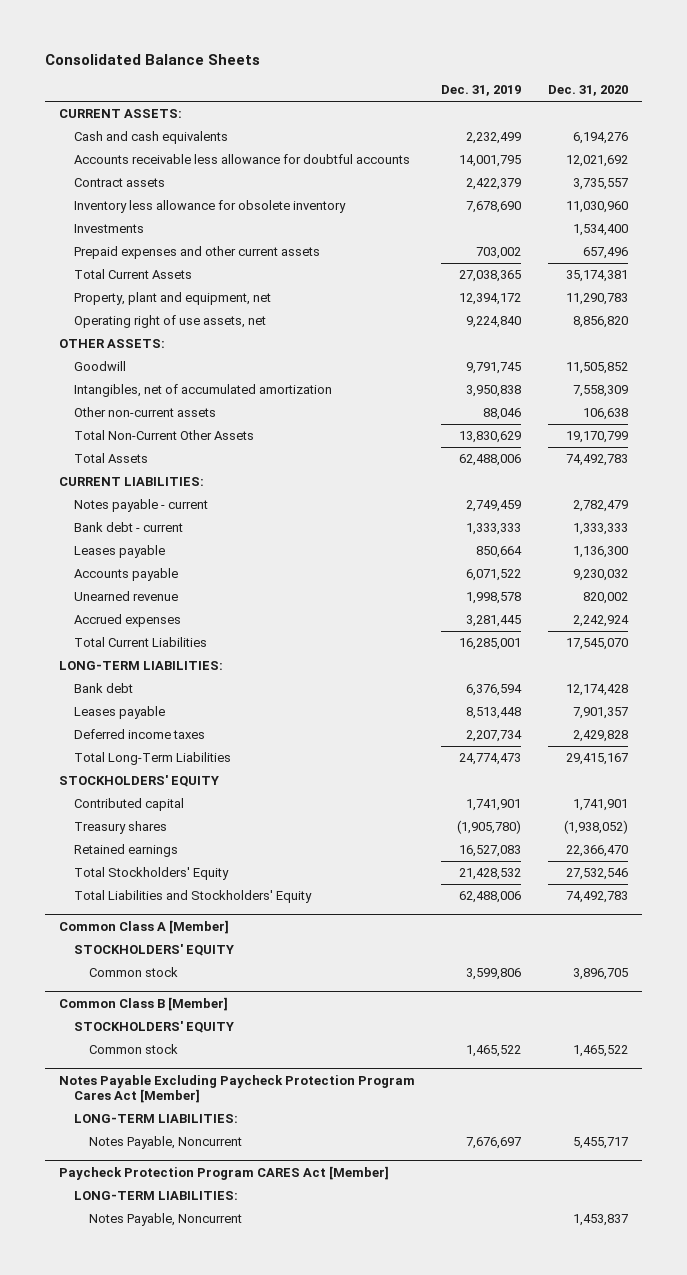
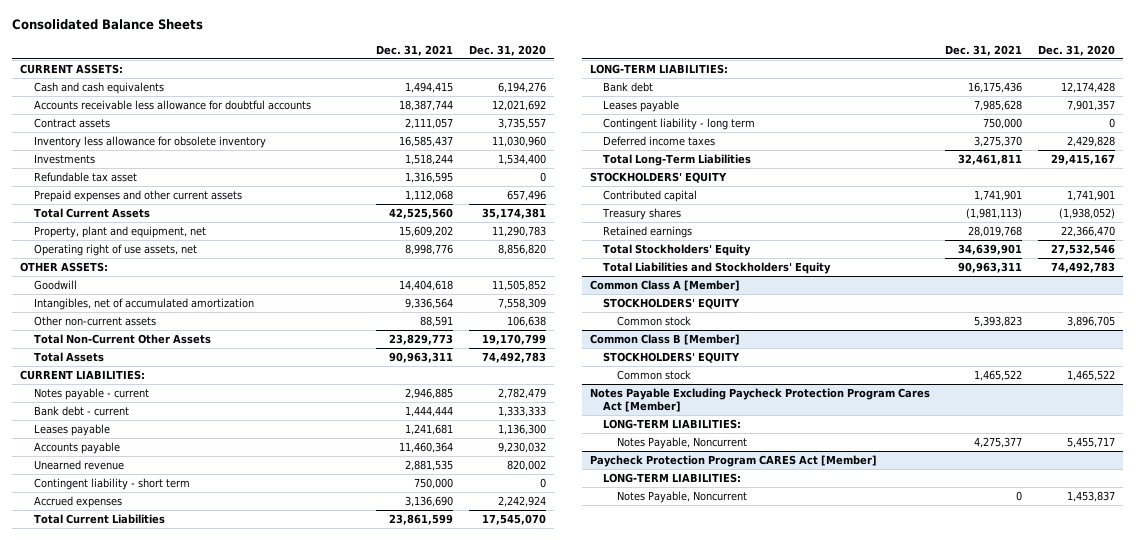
- | Dec. 31, 2019 | Dec. 31, 2020
+ | Dec. 31, 2021 | Dec. 31, 2020
+ Refundable tax asset | 1,316,595 | 0
+ Contingent liability - short term | 750,000 | 0
+ Contingent liability - long term | 750,000 | 0

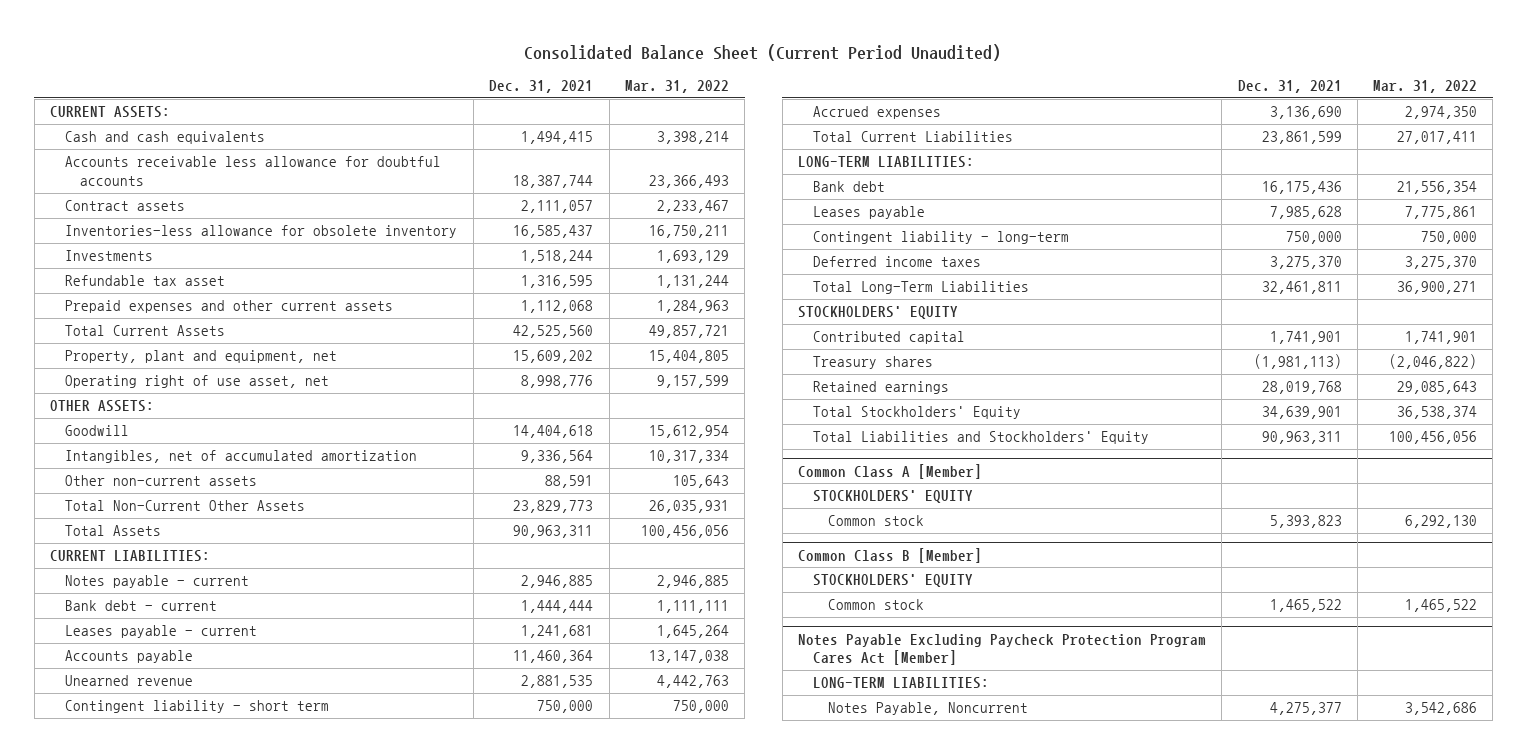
- Consolidated Balance Sheets
+ Consolidated Balance Sheet (Current Period Unaudited)
- | Dec. 31, 2021 | Dec. 31, 2020
+ | Dec. 31, 2021 | Mar. 31, 2022
- Inventory less allowance for obsolete inventory | 16,585,437 | 11,030,960
+ Inventories-less allowance for obsolete inventory | 16,585,437 | 16,750,211
- Operating right of use assets, net | 8,998,776 | 8,856,820
+ Operating right of use asset, net | 8,998,776 | 9,157,599
- Leases payable | 1,241,681 | 1,136,300
+ Leases payable - current | 1,241,681 | 1,645,264
- Contingent liability - long term | 750,000 | 0
+ Contingent liability - long-term | 750,000 | 750,000
- Paycheck Protection Program CARES Act [Member]
- LONG-TERM LIABILITIES:
- Notes Payable, Noncurrent | 0 | 1,453,837

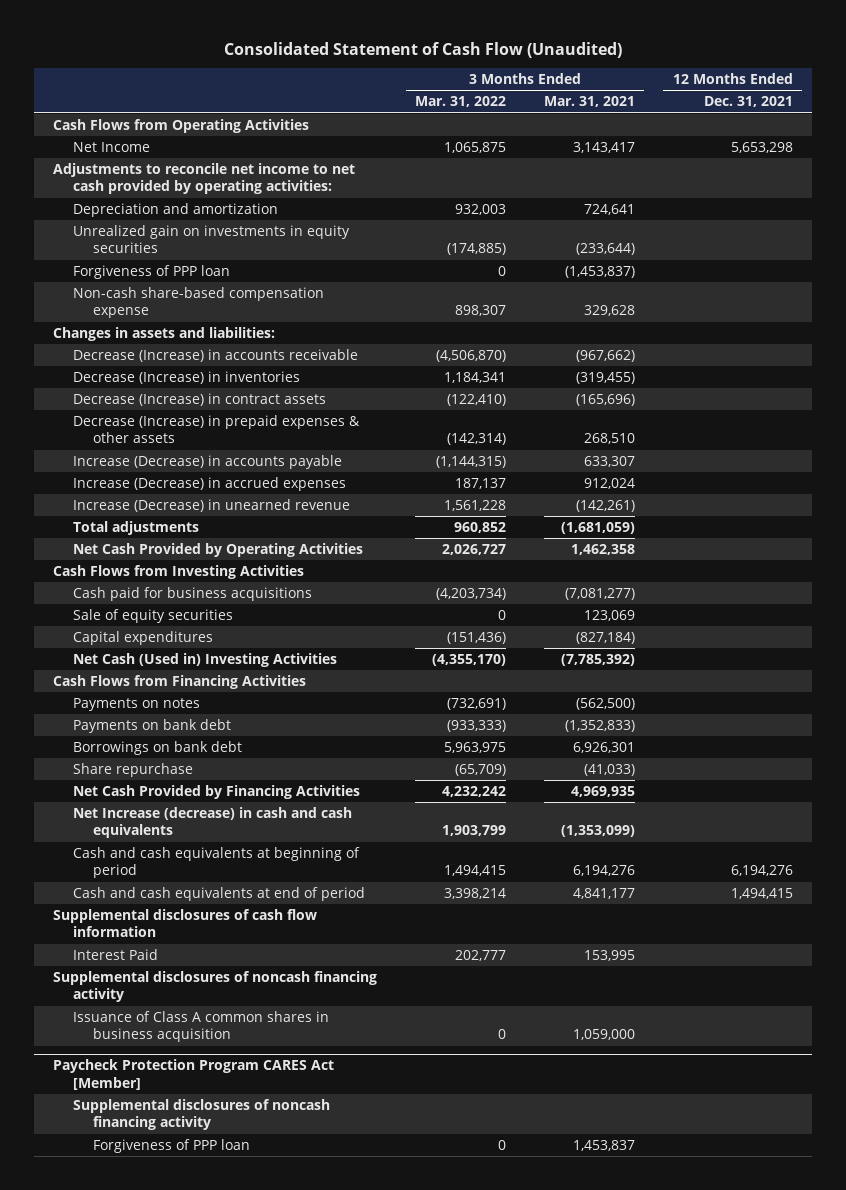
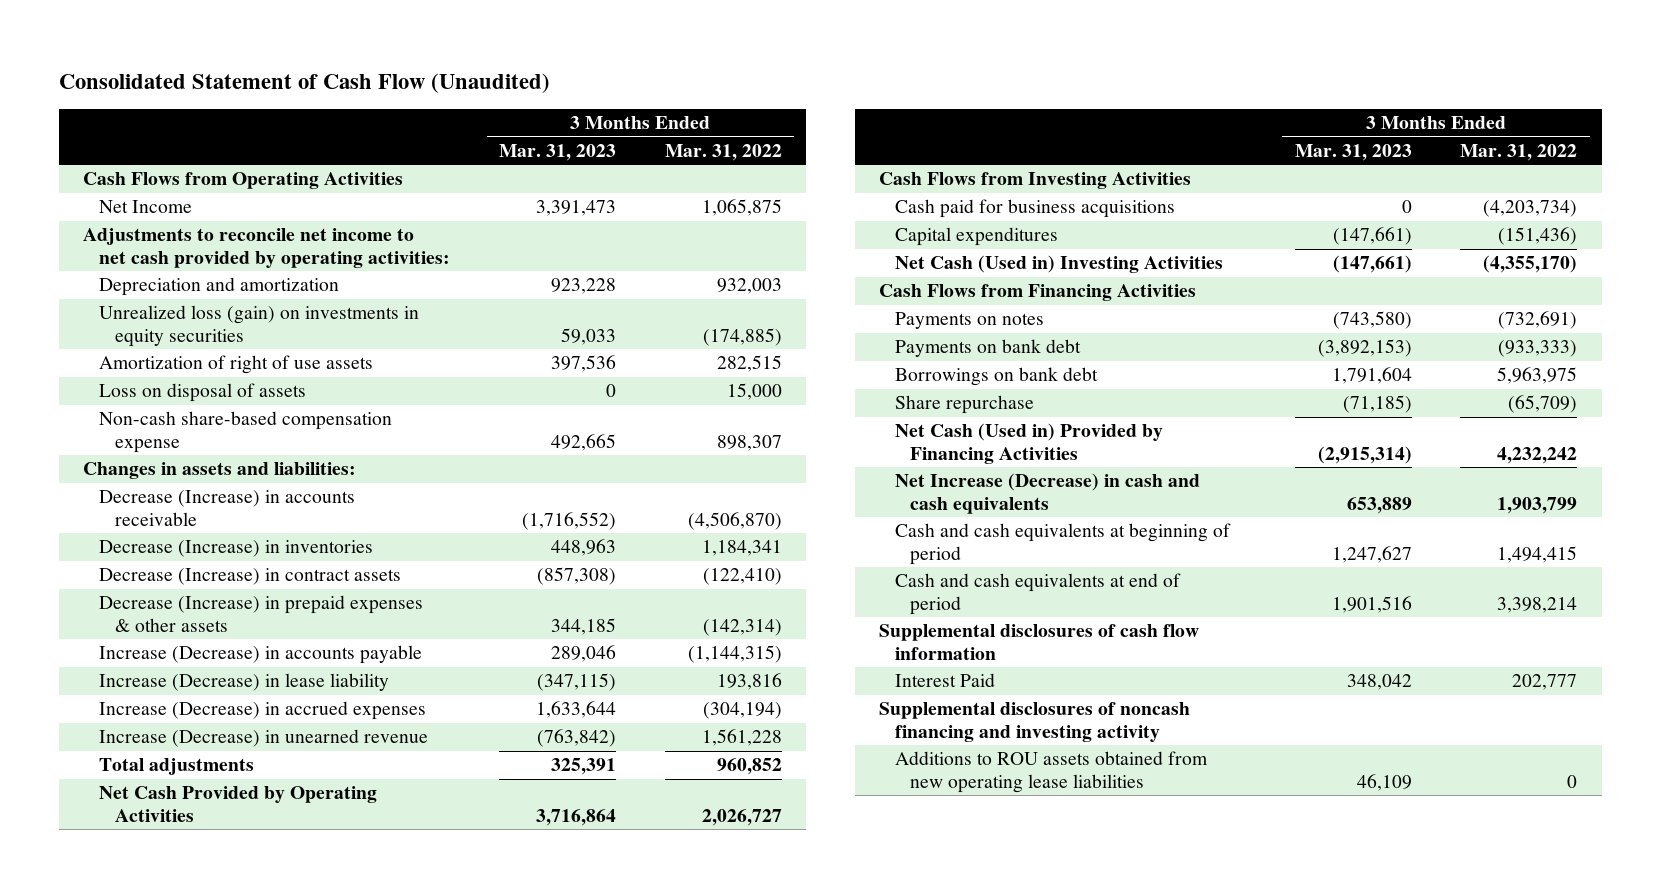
- | 3 Months Ended Mar. 31, 2022 | 3 Months Ended Mar. 31, 2021 | 12 Months Ended Dec. 31, 2021
+ | 3 Months Ended Mar. 31, 2023 | 3 Months Ended Mar. 31, 2022
- Unrealized gain on investments in equity securities | (174,885) | (233,644) |
- Forgiveness of PPP loan | 0 | (1,453,837) |
+ Unrealized loss (gain) on investments in equity securities | 59,033 | (174,885)
+ Amortization of right of use assets | 397,536 | 282,515
+ Loss on disposal of assets | 0 | 15,000
- Increase (Decrease) in accrued expenses | 187,137 | 912,024 |
+ Increase (Decrease) in lease liability | (347,115) | 193,816
+ Increase (Decrease) in accrued expenses | 1,633,644 | (304,194)
- Sale of equity securities | 0 | 123,069 |
- Net Cash Provided by Financing Activities | 4,232,242 | 4,969,935 |
- Net Increase (decrease) in cash and cash equivalents | 1,903,799 | (1,353,099) |
+ Net Cash (Used in) Provided by Financing Activities | (2,915,314) | 4,232,242
+ Net Increase (Decrease) in cash and cash equivalents | 653,889 | 1,903,799
- Supplemental disclosures of noncash financing activity
- Issuance of Class A common shares in business acquisition | 0 | 1,059,000 |
- Paycheck Protection Program CARES Act [Member]
- Supplemental disclosures of noncash financing activity
- Forgiveness of PPP loan | 0 | 1,453,837 |
+ Supplemental disclosures of noncash financing and investing activity
+ Additions to ROU assets obtained from new operating lease liabilities | 46,109 | 0

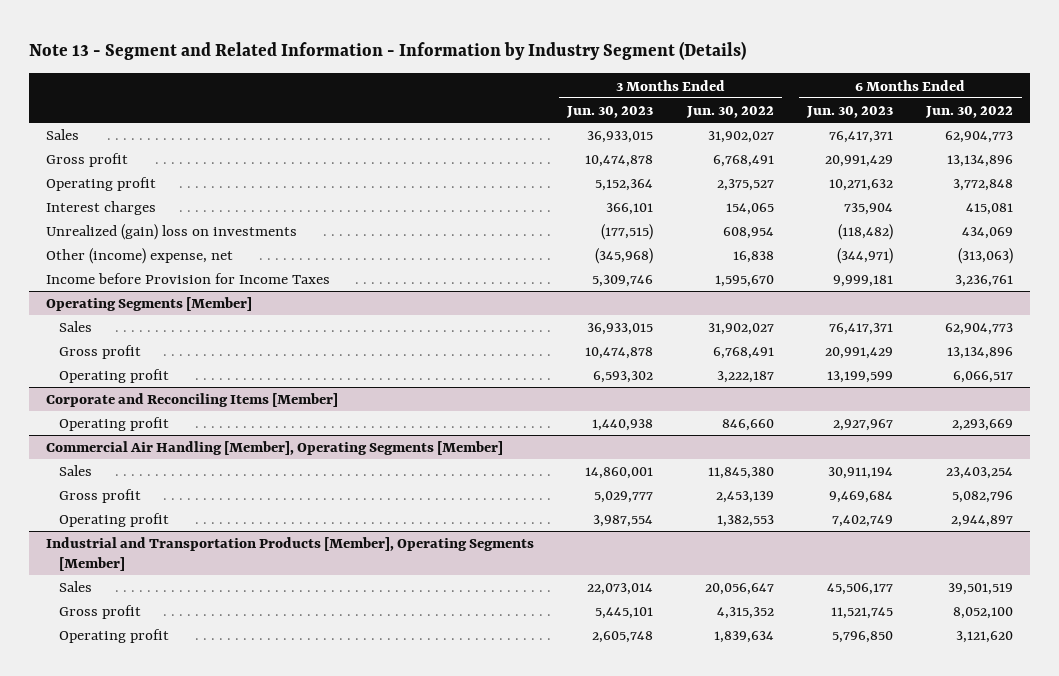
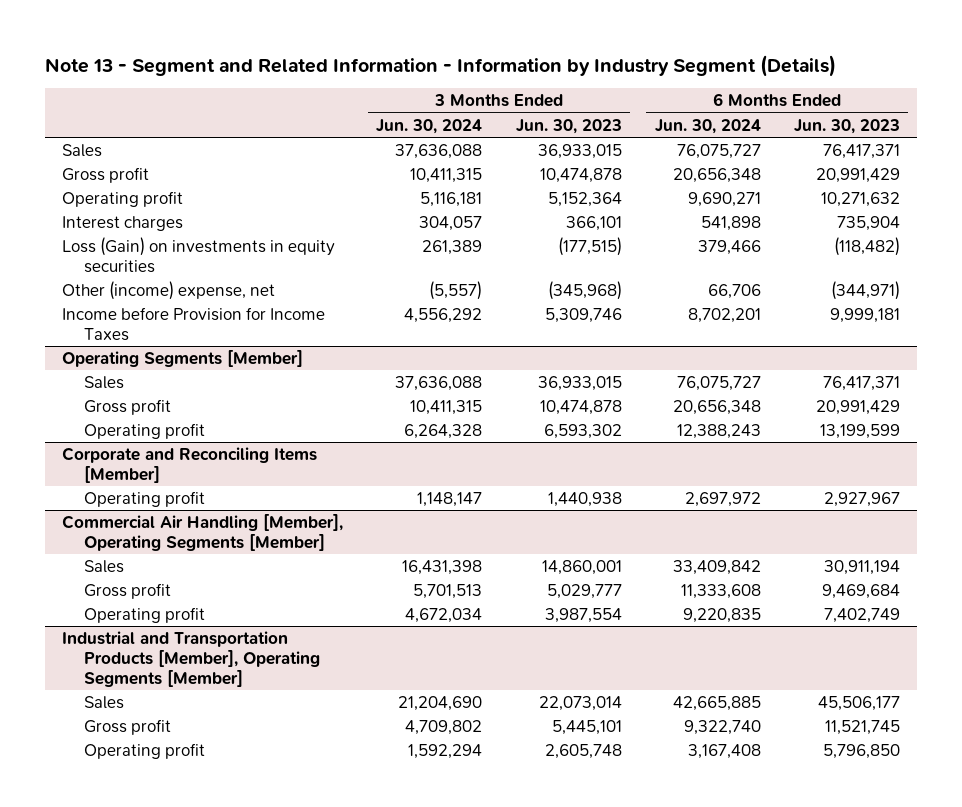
- | 3 Months Ended Jun. 30, 2023 | 3 Months Ended Jun. 30, 2022 | 6 Months Ended Jun. 30, 2023 | 6 Months Ended Jun. 30, 2022
+ | 3 Months Ended Jun. 30, 2024 | 3 Months Ended Jun. 30, 2023 | 6 Months Ended Jun. 30, 2024 | 6 Months Ended Jun. 30, 2023
- Unrealized (gain) loss on investments | (177,515) | 608,954 | (118,482) | 434,069
+ Loss (Gain) on investments in equity securities | 261,389 | (177,515) | 379,466 | (118,482)

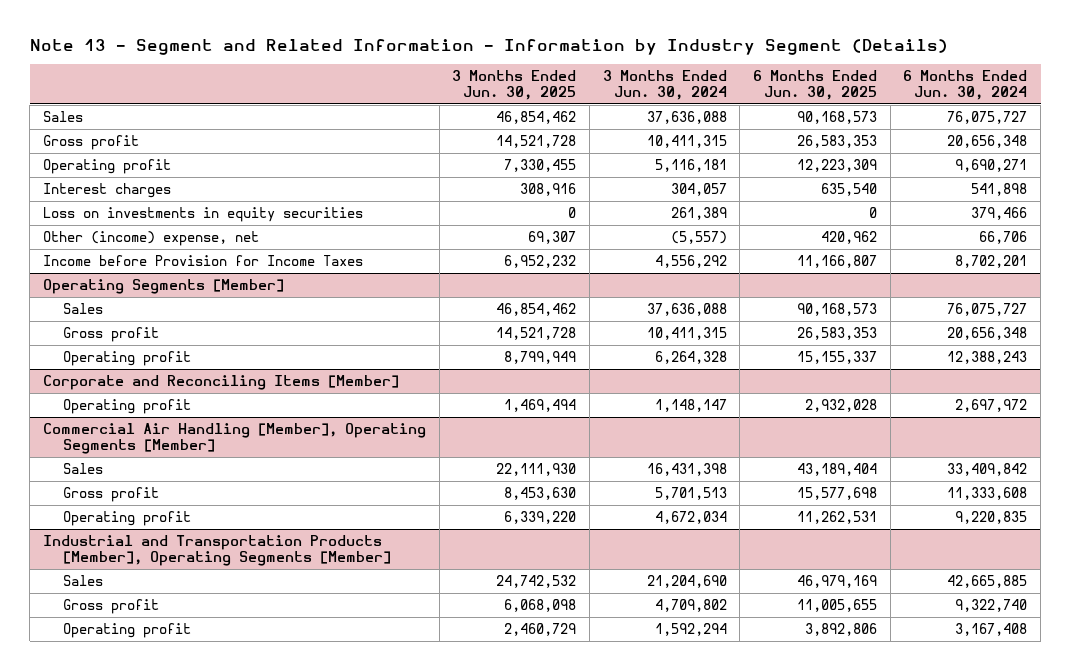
- | 3 Months Ended Jun. 30, 2024 | 3 Months Ended Jun. 30, 2023 | 6 Months Ended Jun. 30, 2024 | 6 Months Ended Jun. 30, 2023
+ | 3 Months Ended Jun. 30, 2025 | 3 Months Ended Jun. 30, 2024 | 6 Months Ended Jun. 30, 2025 | 6 Months Ended Jun. 30, 2024
- Loss (Gain) on investments in equity securities | 261,389 | (177,515) | 379,466 | (118,482)
+ Loss on investments in equity securities | 0 | 261,389 | 0 | 379,466

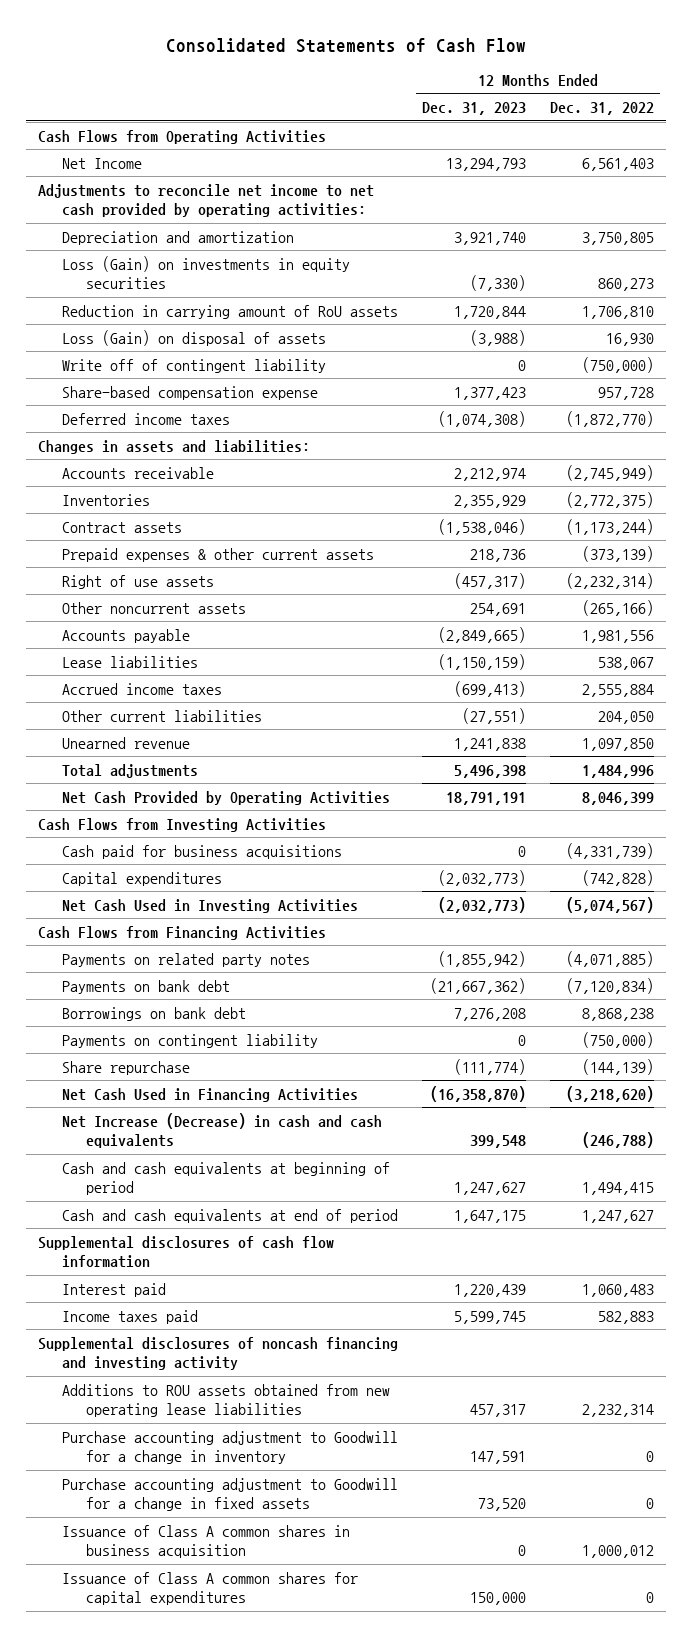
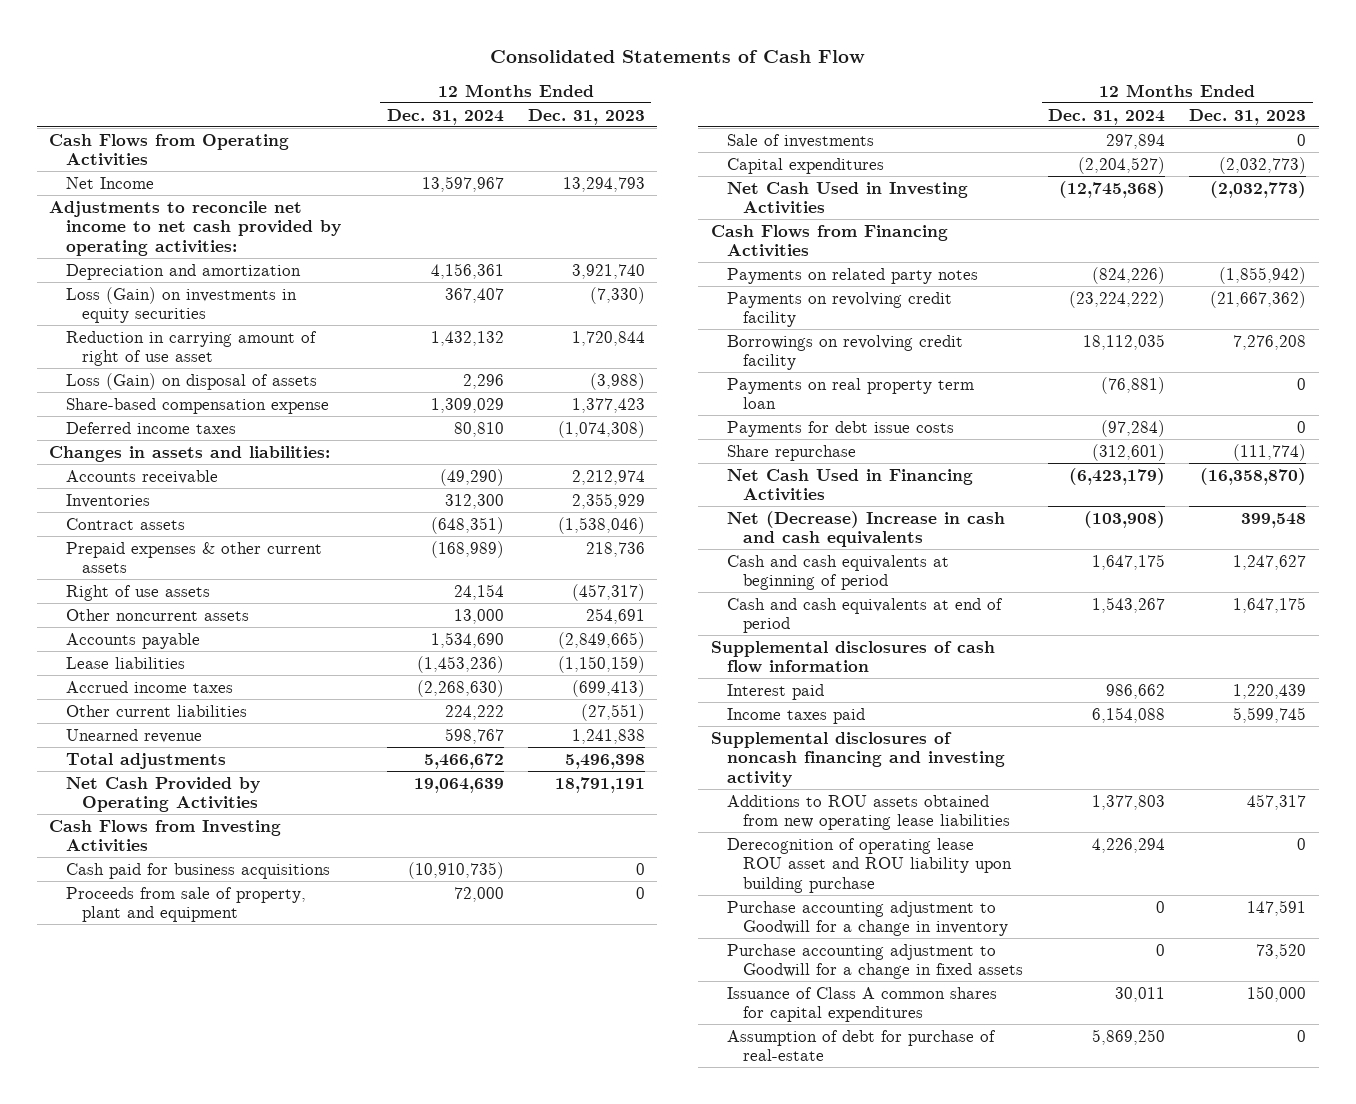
- | 12 Months Ended Dec. 31, 2023 | 12 Months Ended Dec. 31, 2022
+ | 12 Months Ended Dec. 31, 2024 | 12 Months Ended Dec. 31, 2023
- Reduction in carrying amount of RoU assets | 1,720,844 | 1,706,810
+ Reduction in carrying amount of right of use asset | 1,432,132 | 1,720,844
- Write off of contingent liability | 0 | (750,000)
+ Proceeds from sale of property, plant and equipment | 72,000 | 0
+ Sale of investments | 297,894 | 0
- Payments on bank debt | (21,667,362) | (7,120,834)
- Borrowings on bank debt | 7,276,208 | 8,868,238
- Payments on contingent liability | 0 | (750,000)
+ Payments on revolving credit facility | (23,224,222) | (21,667,362)
+ Borrowings on revolving credit facility | 18,112,035 | 7,276,208
+ Payments on real property term loan | (76,881) | 0
+ Payments for debt issue costs | (97,284) | 0
- Net Increase (Decrease) in cash and cash equivalents | 399,548 | (246,788)
+ Net (Decrease) Increase in cash and cash equivalents | (103,908) | 399,548
+ Derecognition of operating lease ROU asset and ROU liability upon building purchase | 4,226,294 | 0
- Issuance of Class A common shares in business acquisition | 0 | 1,000,012
+ Assumption of debt for purchase of real-estate | 5,869,250 | 0

